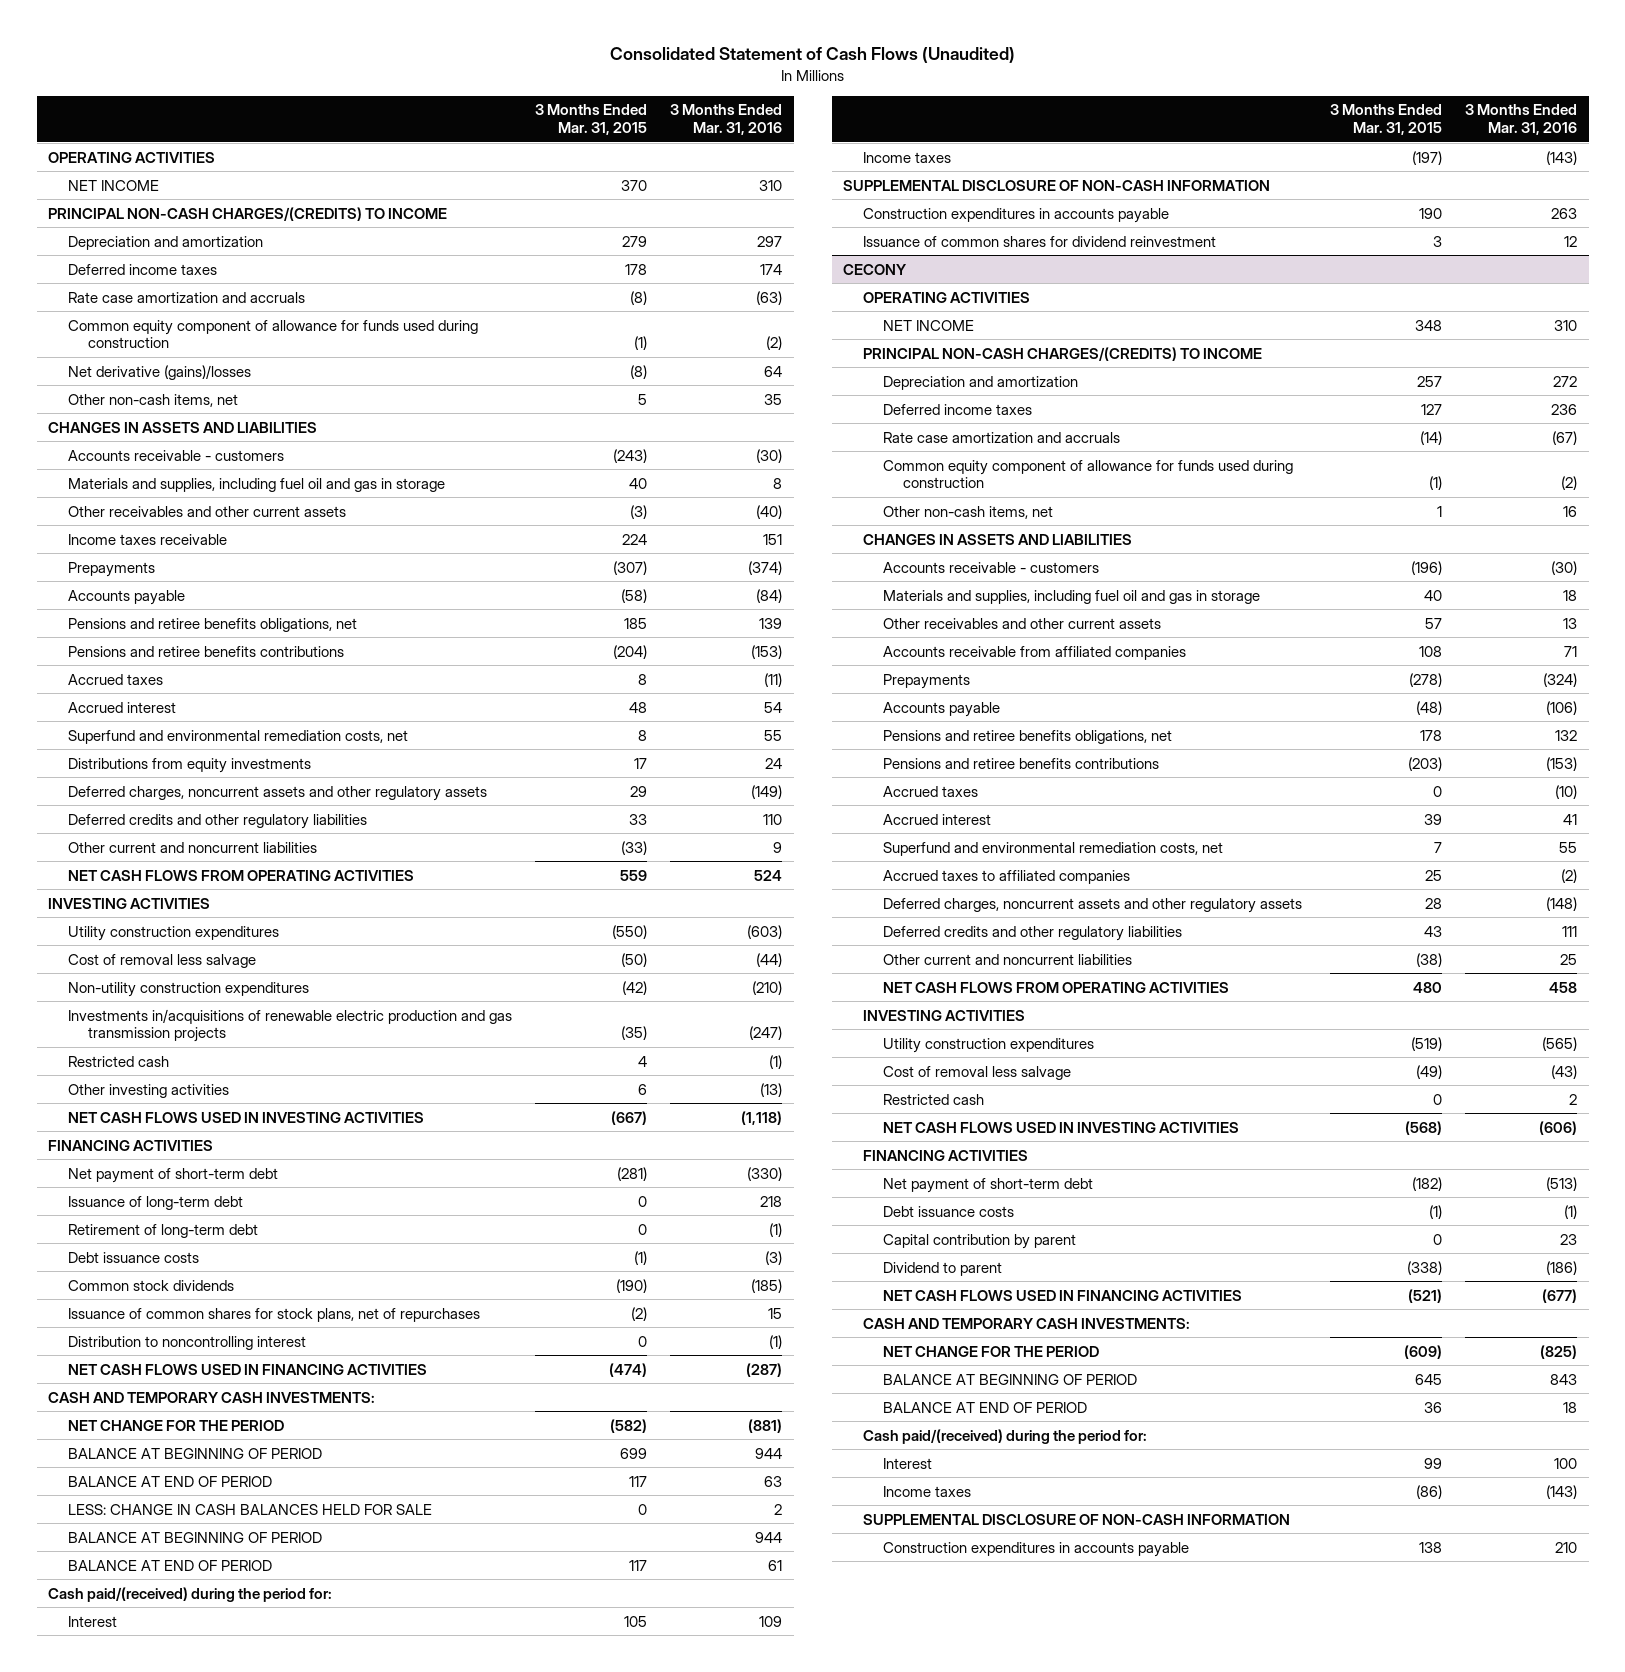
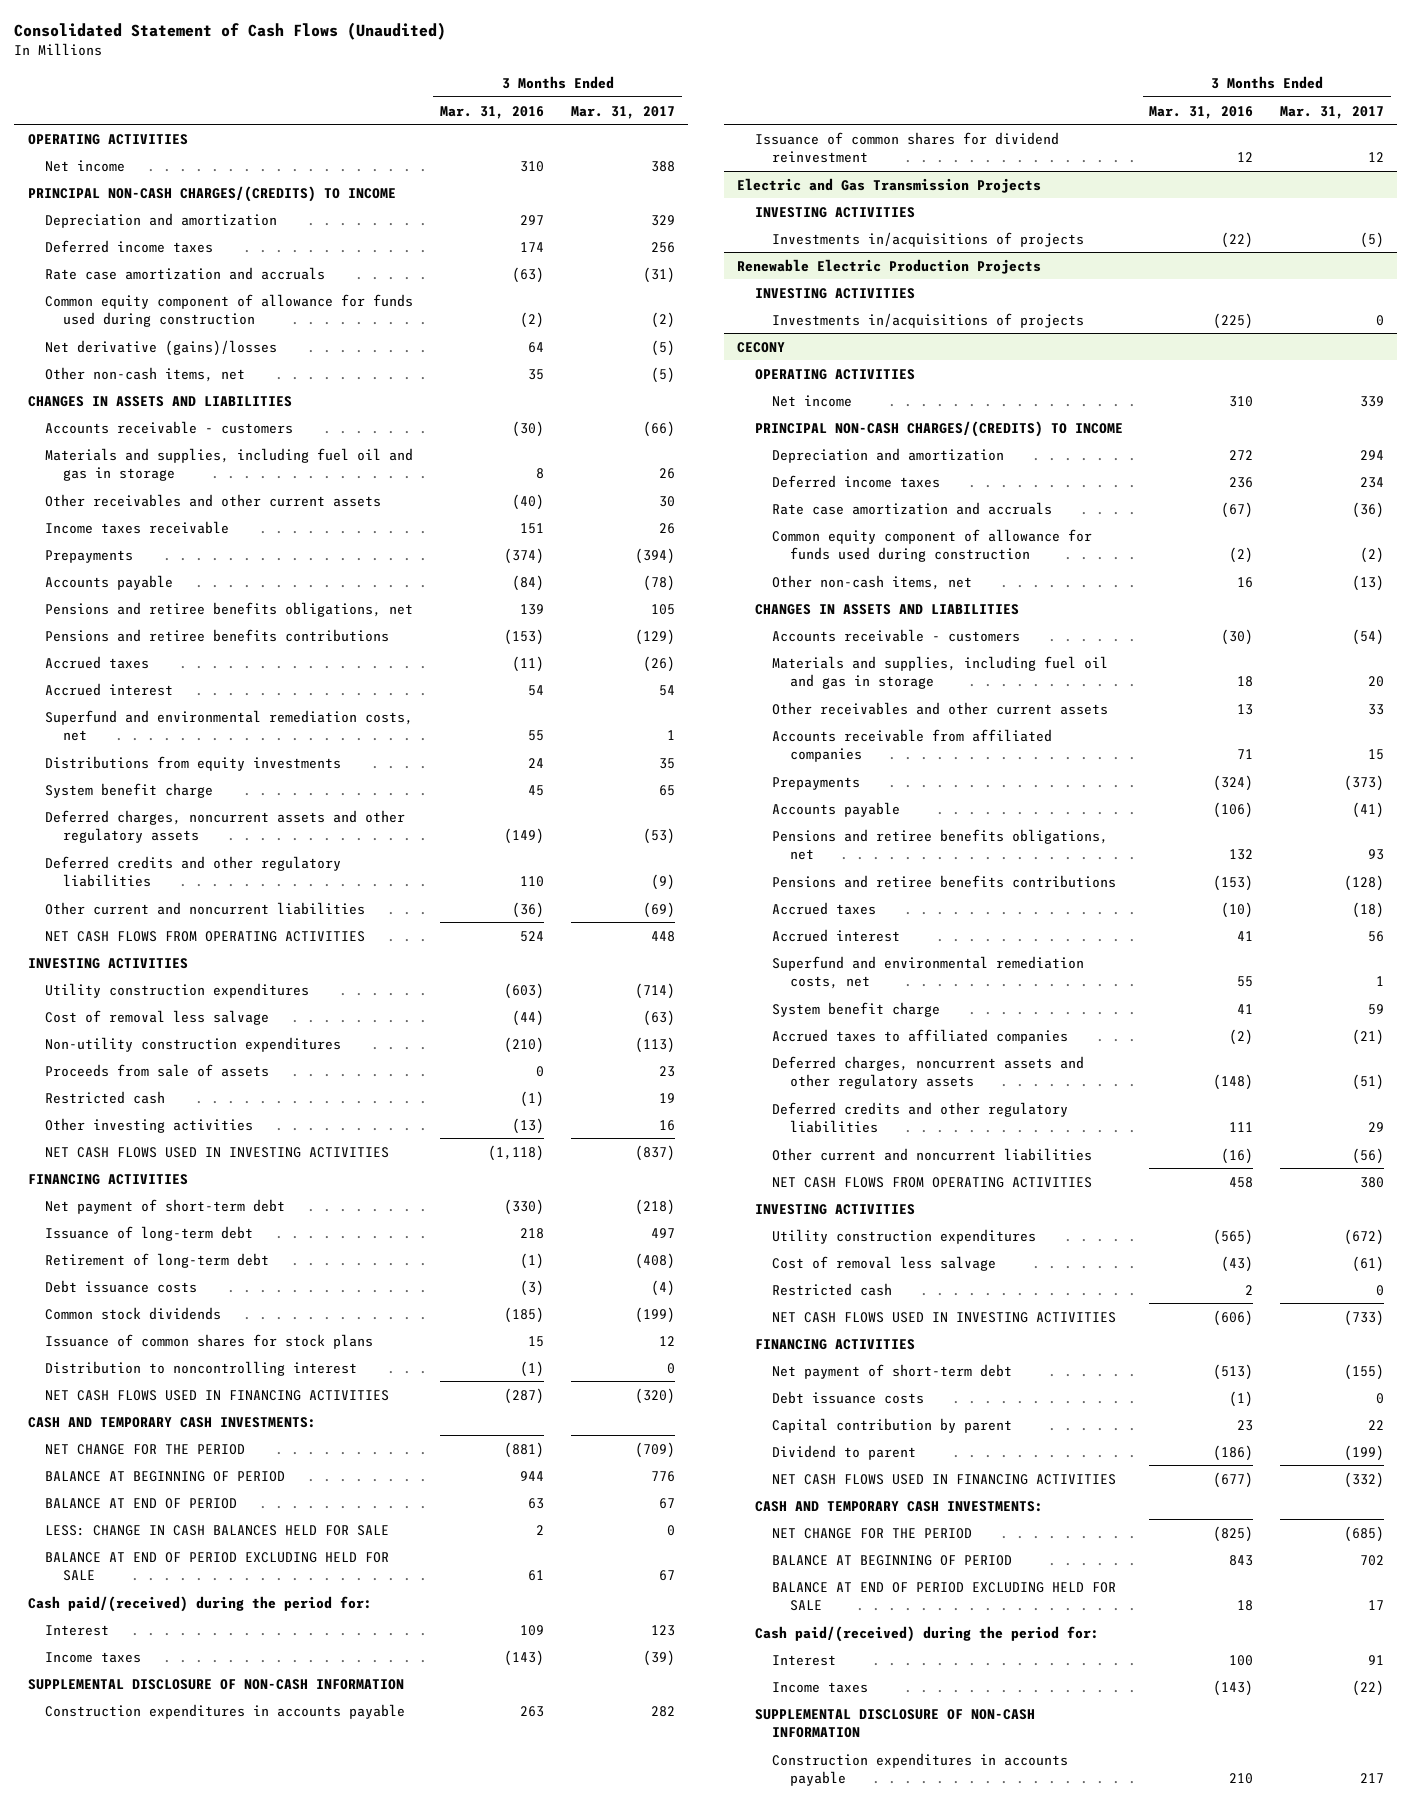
- | 3 Months Ended Mar. 31, 2015 | 3 Months Ended Mar. 31, 2016
+ | 3 Months Ended Mar. 31, 2016 | 3 Months Ended Mar. 31, 2017
- NET INCOME | 370 | 310
+ Net income | 310 | 388
+ System benefit charge | 45 | 65
- Other current and noncurrent liabilities | (33) | 9
+ Other current and noncurrent liabilities | (36) | (69)
- Investments in/acquisitions of renewable electric production and gas transmission projects | (35) | (247)
+ Proceeds from sale of assets | 0 | 23
- Issuance of common shares for stock plans, net of repurchases | (2) | 15
+ Issuance of common shares for stock plans | 15 | 12
- BALANCE AT BEGINNING OF PERIOD | | 944
- BALANCE AT END OF PERIOD | 117 | 61
+ BALANCE AT END OF PERIOD EXCLUDING HELD FOR SALE | 61 | 67
+ Electric and Gas Transmission Projects
+ INVESTING ACTIVITIES
+ Investments in/acquisitions of projects | (22) | (5)
+ Renewable Electric Production Projects
+ INVESTING ACTIVITIES
+ Investments in/acquisitions of projects | (225) | 0
@ CECONY
- NET INCOME | 348 | 310
+ Net income | 310 | 339
+ System benefit charge | 41 | 59
- Other current and noncurrent liabilities | (38) | 25
+ Other current and noncurrent liabilities | (16) | (56)
- BALANCE AT END OF PERIOD | 36 | 18
+ BALANCE AT END OF PERIOD EXCLUDING HELD FOR SALE | 18 | 17

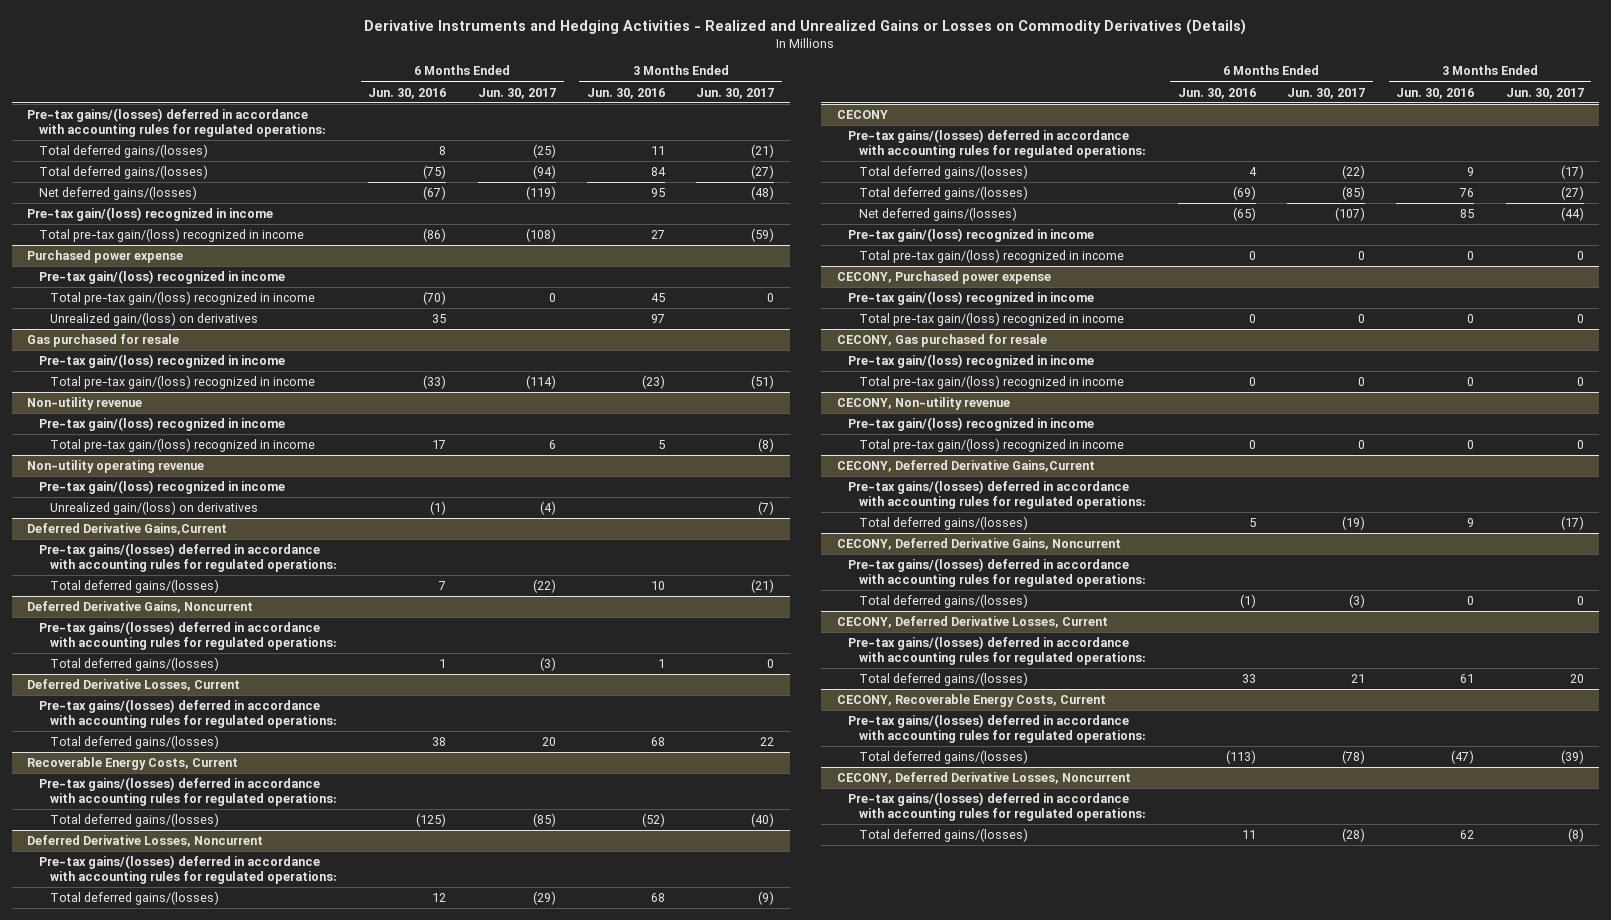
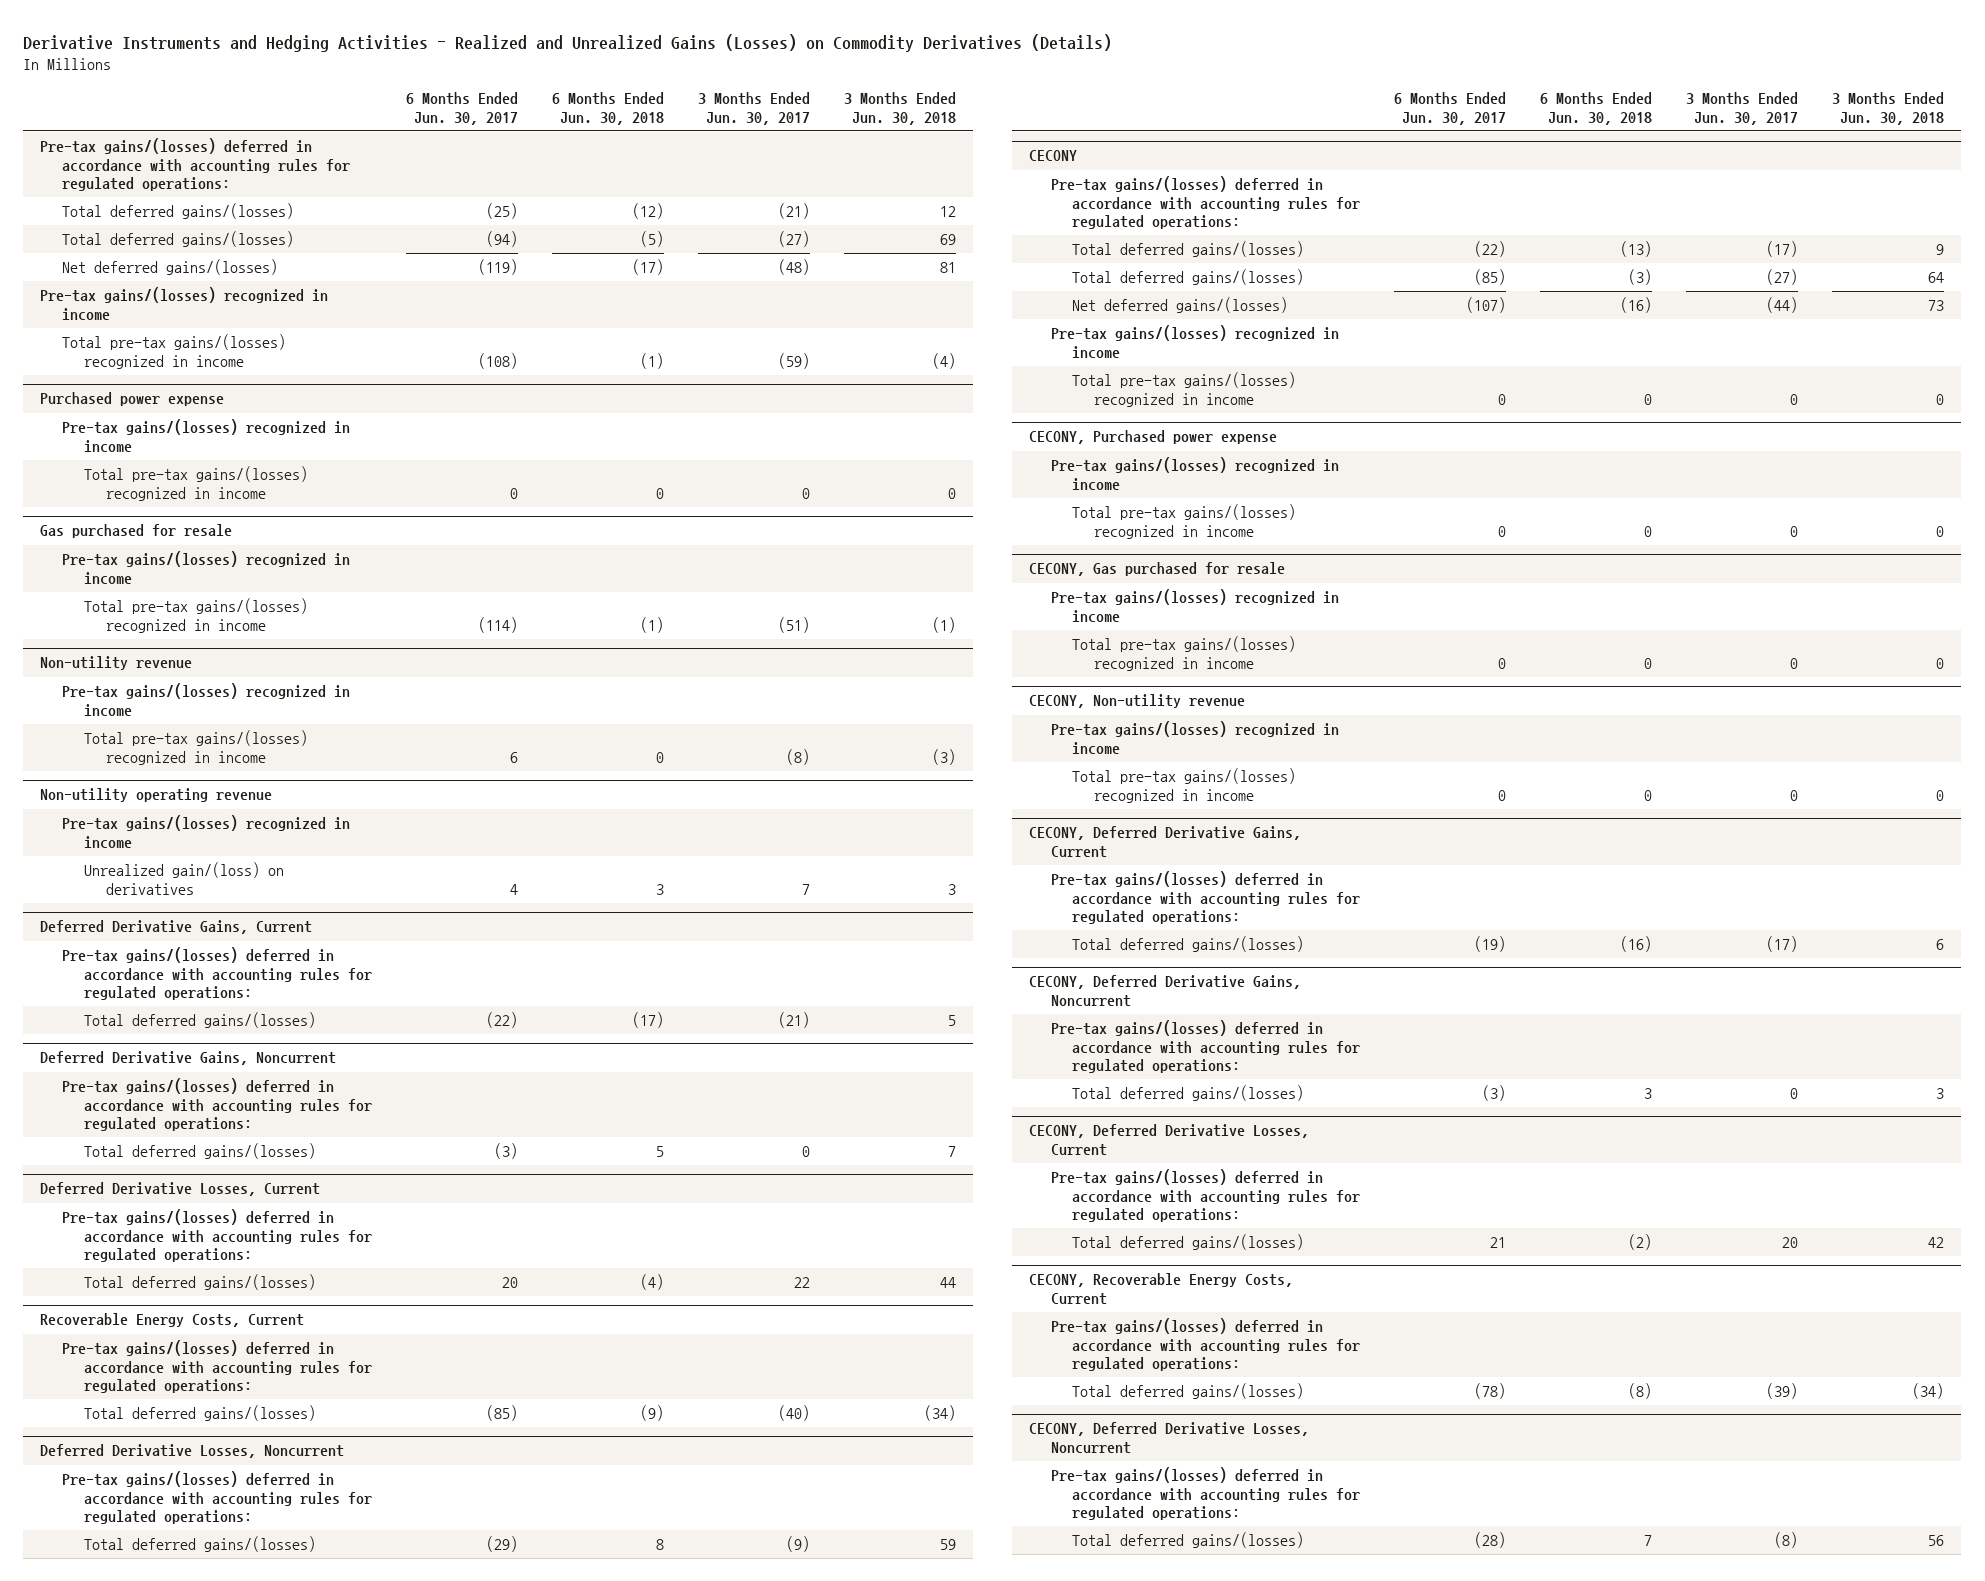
- Derivative Instruments and Hedging Activities - Realized and Unrealized Gains or Losses on Commodity Derivatives (Details)
+ Derivative Instruments and Hedging Activities - Realized and Unrealized Gains (Losses) on Commodity Derivatives (Details)
- | 6 Months Ended Jun. 30, 2016 | 6 Months Ended Jun. 30, 2017 | 3 Months Ended Jun. 30, 2016 | 3 Months Ended Jun. 30, 2017
+ | 6 Months Ended Jun. 30, 2017 | 6 Months Ended Jun. 30, 2018 | 3 Months Ended Jun. 30, 2017 | 3 Months Ended Jun. 30, 2018
- Pre-tax gain/(loss) recognized in income
- Total pre-tax gain/(loss) recognized in income | (86) | (108) | 27 | (59)
+ Pre-tax gains/(losses) recognized in income
+ Total pre-tax gains/(losses) recognized in income | (108) | (1) | (59) | (4)
@ Purchased power expense
- Pre-tax gain/(loss) recognized in income
- Total pre-tax gain/(loss) recognized in income | (70) | 0 | 45 | 0
- Unrealized gain/(loss) on derivatives | 35 | | 97 |
+ Pre-tax gains/(losses) recognized in income
+ Total pre-tax gains/(losses) recognized in income | 0 | 0 | 0 | 0
@ Gas purchased for resale
- Pre-tax gain/(loss) recognized in income
- Total pre-tax gain/(loss) recognized in income | (33) | (114) | (23) | (51)
+ Pre-tax gains/(losses) recognized in income
+ Total pre-tax gains/(losses) recognized in income | (114) | (1) | (51) | (1)
@ Non-utility revenue
- Pre-tax gain/(loss) recognized in income
- Total pre-tax gain/(loss) recognized in income | 17 | 6 | 5 | (8)
+ Pre-tax gains/(losses) recognized in income
+ Total pre-tax gains/(losses) recognized in income | 6 | 0 | (8) | (3)
@ Non-utility operating revenue
- Pre-tax gain/(loss) recognized in income
- Unrealized gain/(loss) on derivatives | (1) | (4) | | (7)
- Deferred Derivative Gains,Current
@ Non-utility operating revenue
+ Pre-tax gains/(losses) recognized in income
+ Unrealized gain/(loss) on derivatives | 4 | 3 | 7 | 3
+ Deferred Derivative Gains, Current
@ CECONY
- Pre-tax gain/(loss) recognized in income
- Total pre-tax gain/(loss) recognized in income | 0 | 0 | 0 | 0
+ Pre-tax gains/(losses) recognized in income
+ Total pre-tax gains/(losses) recognized in income | 0 | 0 | 0 | 0
@ CECONY, Purchased power expense
- Pre-tax gain/(loss) recognized in income
- Total pre-tax gain/(loss) recognized in income | 0 | 0 | 0 | 0
+ Pre-tax gains/(losses) recognized in income
+ Total pre-tax gains/(losses) recognized in income | 0 | 0 | 0 | 0
@ CECONY, Gas purchased for resale
- Pre-tax gain/(loss) recognized in income
- Total pre-tax gain/(loss) recognized in income | 0 | 0 | 0 | 0
+ Pre-tax gains/(losses) recognized in income
+ Total pre-tax gains/(losses) recognized in income | 0 | 0 | 0 | 0
@ CECONY, Non-utility revenue
- Pre-tax gain/(loss) recognized in income
- Total pre-tax gain/(loss) recognized in income | 0 | 0 | 0 | 0
- CECONY, Deferred Derivative Gains,Current
@ CECONY, Non-utility revenue
+ Pre-tax gains/(losses) recognized in income
+ Total pre-tax gains/(losses) recognized in income | 0 | 0 | 0 | 0
+ CECONY, Deferred Derivative Gains, Current

